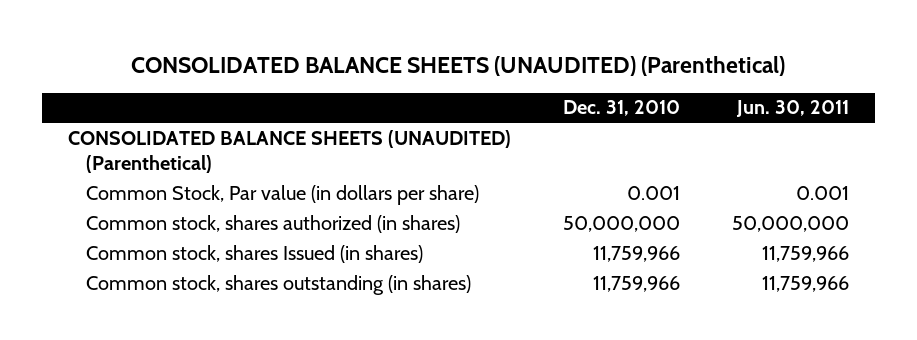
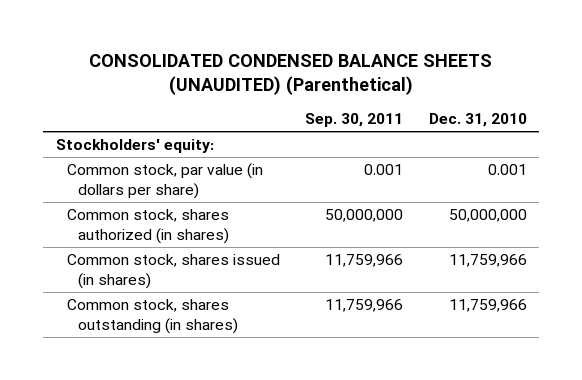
- CONSOLIDATED BALANCE SHEETS (UNAUDITED) (Parenthetical)
+ CONSOLIDATED CONDENSED BALANCE SHEETS (UNAUDITED) (Parenthetical)
- | Dec. 31, 2010 | Jun. 30, 2011
+ | Sep. 30, 2011 | Dec. 31, 2010
- CONSOLIDATED BALANCE SHEETS (UNAUDITED) (Parenthetical)
- Common Stock, Par value (in dollars per share) | 0.001 | 0.001
+ Stockholders' equity:
+ Common stock, par value (in dollars per share) | 0.001 | 0.001
- Common stock, shares Issued (in shares) | 11,759,966 | 11,759,966
+ Common stock, shares issued (in shares) | 11,759,966 | 11,759,966

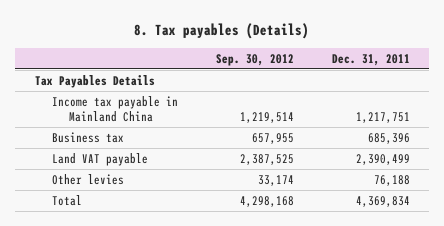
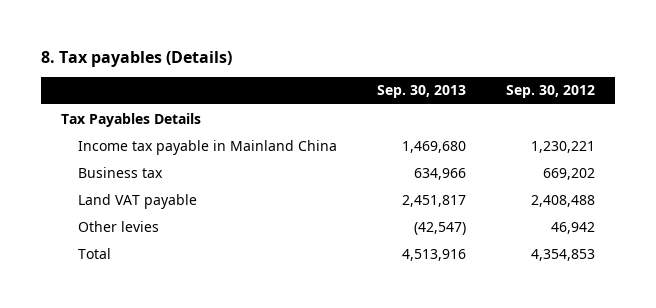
- | Sep. 30, 2012 | Dec. 31, 2011
+ | Sep. 30, 2013 | Sep. 30, 2012
- Income tax payable in Mainland China | 1,219,514 | 1,217,751
- Business tax | 657,955 | 685,396
- Land VAT payable | 2,387,525 | 2,390,499
- Other levies | 33,174 | 76,188
- Total | 4,298,168 | 4,369,834
+ Income tax payable in Mainland China | 1,469,680 | 1,230,221
+ Business tax | 634,966 | 669,202
+ Land VAT payable | 2,451,817 | 2,408,488
+ Other levies | (42,547) | 46,942
+ Total | 4,513,916 | 4,354,853

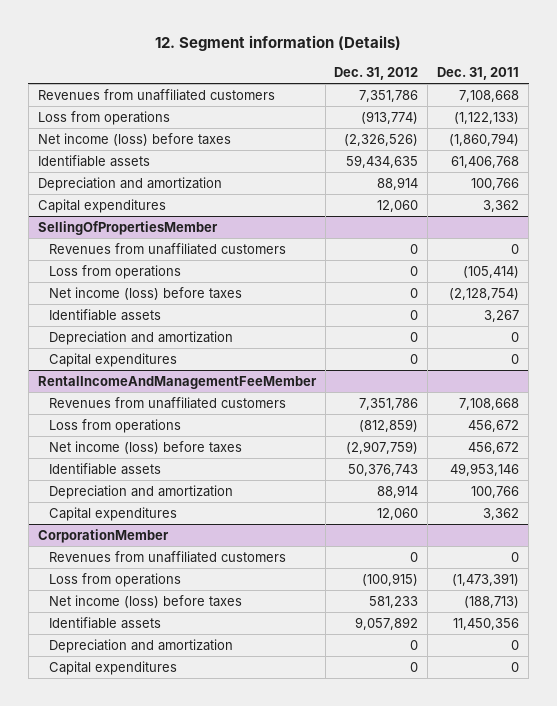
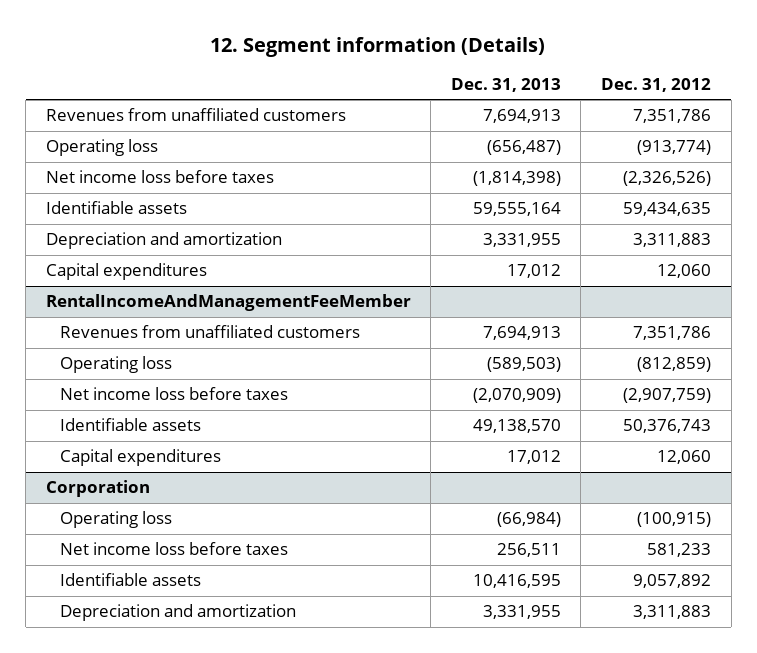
- | Dec. 31, 2012 | Dec. 31, 2011
+ | Dec. 31, 2013 | Dec. 31, 2012
- Loss from operations | (913,774) | (1,122,133)
- Net income (loss) before taxes | (2,326,526) | (1,860,794)
+ Operating loss | (656,487) | (913,774)
+ Net income loss before taxes | (1,814,398) | (2,326,526)
- Depreciation and amortization | 88,914 | 100,766
+ Depreciation and amortization | 3,331,955 | 3,311,883
- SellingOfPropertiesMember
- Revenues from unaffiliated customers | 0 | 0
- Loss from operations | 0 | (105,414)
- Net income (loss) before taxes | 0 | (2,128,754)
- Identifiable assets | 0 | 3,267
- Depreciation and amortization | 0 | 0
- Capital expenditures | 0 | 0
@ RentalIncomeAndManagementFeeMember
- Loss from operations | (812,859) | 456,672
- Net income (loss) before taxes | (2,907,759) | 456,672
+ Operating loss | (589,503) | (812,859)
+ Net income loss before taxes | (2,070,909) | (2,907,759)
- Depreciation and amortization | 88,914 | 100,766
- CorporationMember
- Revenues from unaffiliated customers | 0 | 0
- Loss from operations | (100,915) | (1,473,391)
- Net income (loss) before taxes | 581,233 | (188,713)
+ Corporation
+ Operating loss | (66,984) | (100,915)
+ Net income loss before taxes | 256,511 | 581,233
- Depreciation and amortization | 0 | 0
- Capital expenditures | 0 | 0
+ Depreciation and amortization | 3,331,955 | 3,311,883

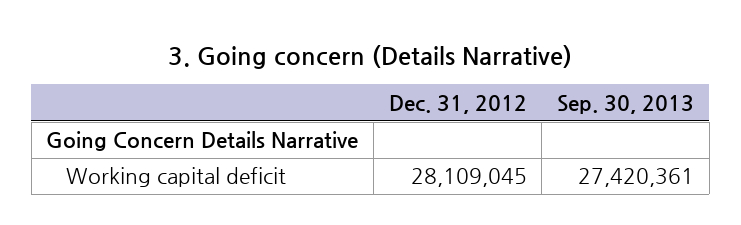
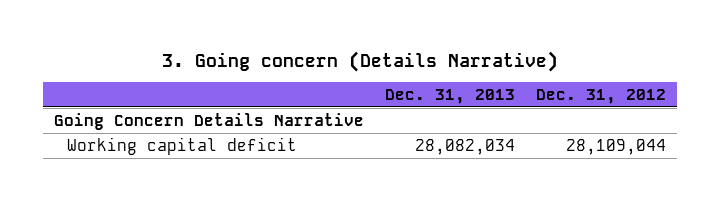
- | Dec. 31, 2012 | Sep. 30, 2013
+ | Dec. 31, 2013 | Dec. 31, 2012
- Working capital deficit | 28,109,045 | 27,420,361
+ Working capital deficit | 28,082,034 | 28,109,044

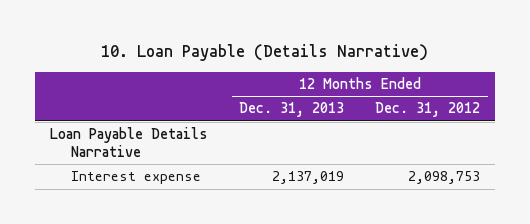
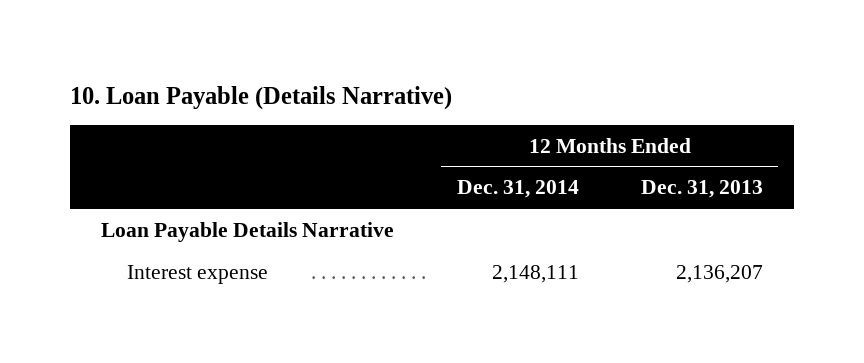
- | 12 Months Ended Dec. 31, 2013 | 12 Months Ended Dec. 31, 2012
+ | 12 Months Ended Dec. 31, 2014 | 12 Months Ended Dec. 31, 2013
- Interest expense | 2,137,019 | 2,098,753
+ Interest expense | 2,148,111 | 2,136,207

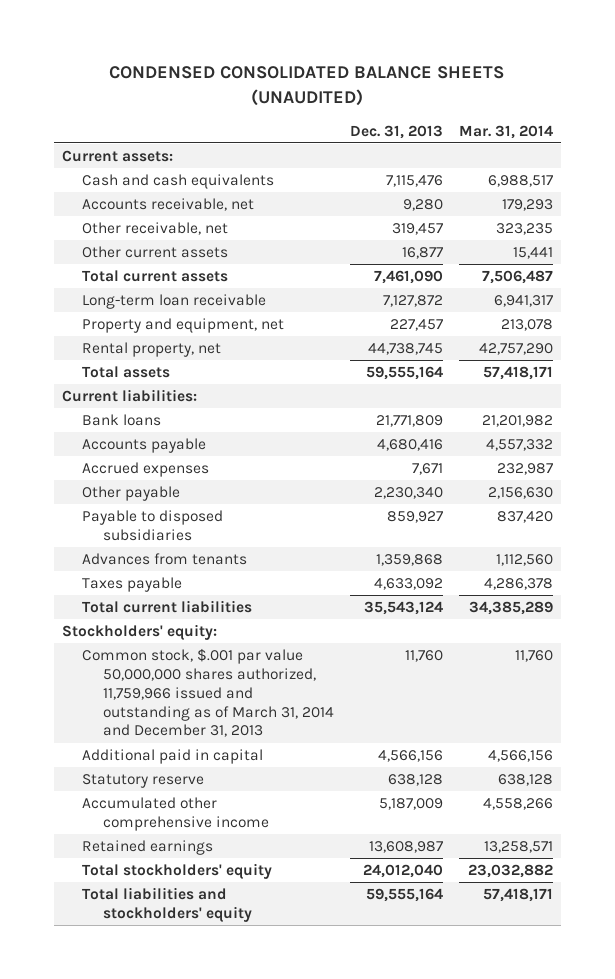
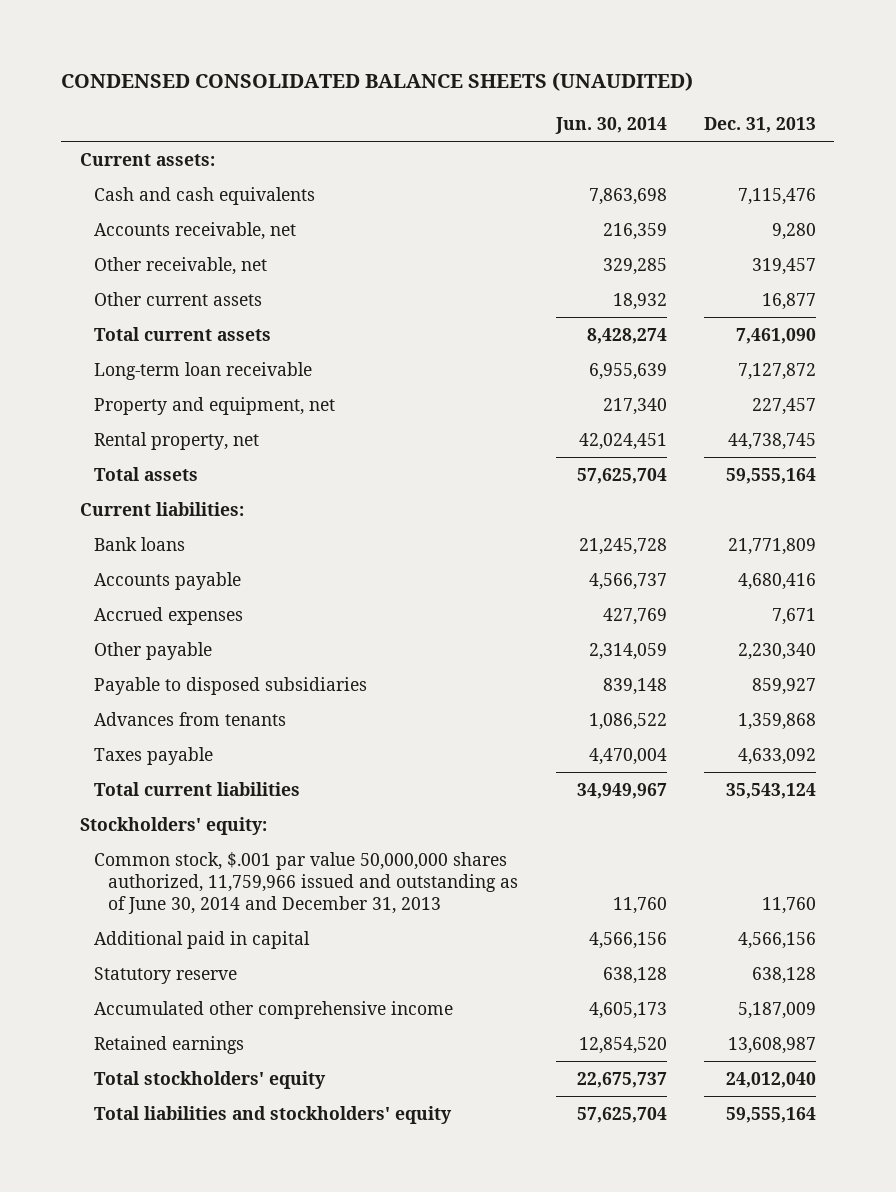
- | Dec. 31, 2013 | Mar. 31, 2014
+ | Jun. 30, 2014 | Dec. 31, 2013
- Common stock, $.001 par value 50,000,000 shares authorized, 11,759,966 issued and outstanding as of March 31, 2014 and December 31, 2013 | 11,760 | 11,760
+ Common stock, $.001 par value 50,000,000 shares authorized, 11,759,966 issued and outstanding as of June 30, 2014 and December 31, 2013 | 11,760 | 11,760

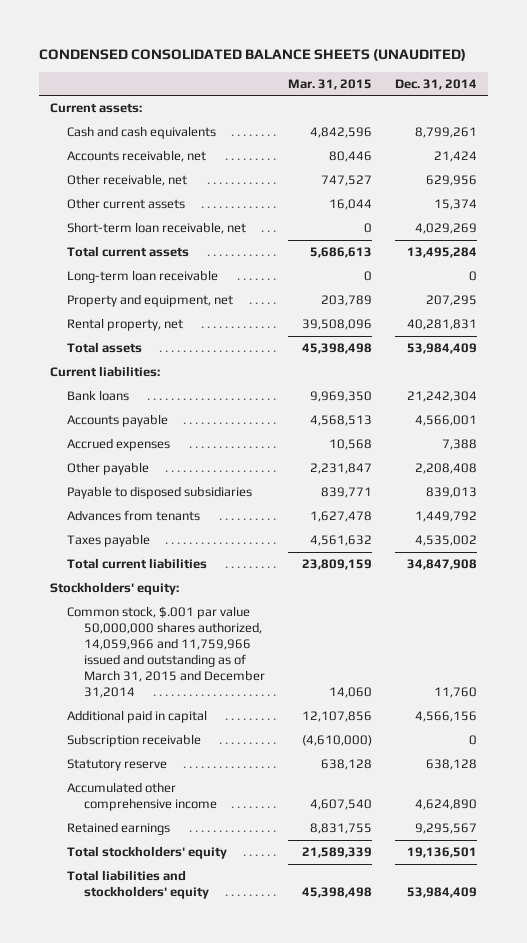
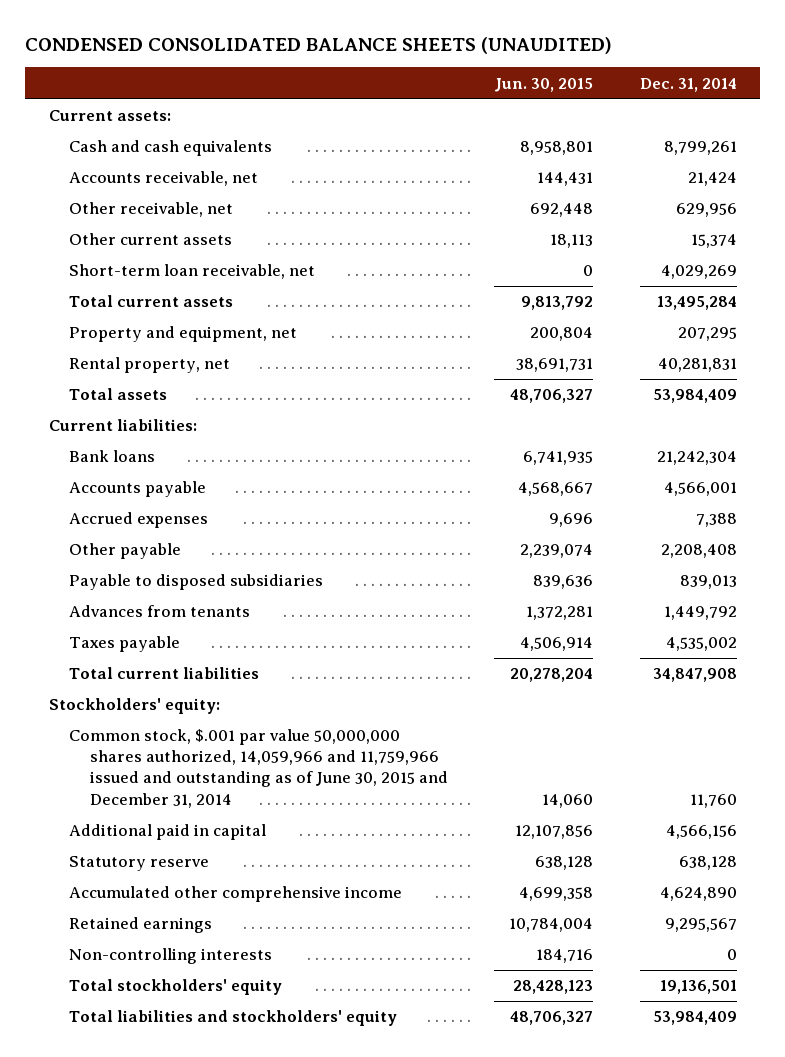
- | Mar. 31, 2015 | Dec. 31, 2014
+ | Jun. 30, 2015 | Dec. 31, 2014
- Long-term loan receivable | 0 | 0
- Common stock, $.001 par value 50,000,000 shares authorized, 14,059,966 and 11,759,966 issued and outstanding as of March 31, 2015 and December 31,2014 | 14,060 | 11,760
+ Common stock, $.001 par value 50,000,000 shares authorized, 14,059,966 and 11,759,966 issued and outstanding as of June 30, 2015 and December 31, 2014 | 14,060 | 11,760
- Subscription receivable | (4,610,000) | 0
+ Non-controlling interests | 184,716 | 0

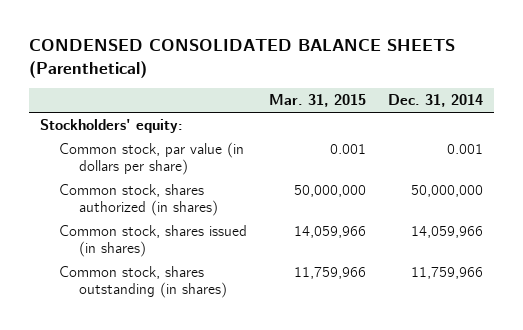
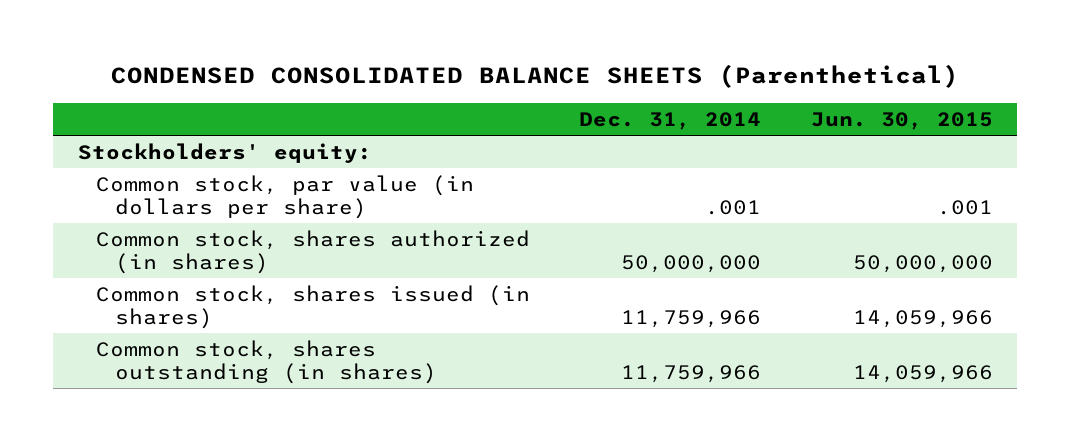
- | Mar. 31, 2015 | Dec. 31, 2014
+ | Dec. 31, 2014 | Jun. 30, 2015
- Common stock, par value (in dollars per share) | 0.001 | 0.001
+ Common stock, par value (in dollars per share) | .001 | .001
- Common stock, shares issued (in shares) | 14,059,966 | 14,059,966
+ Common stock, shares issued (in shares) | 11,759,966 | 14,059,966

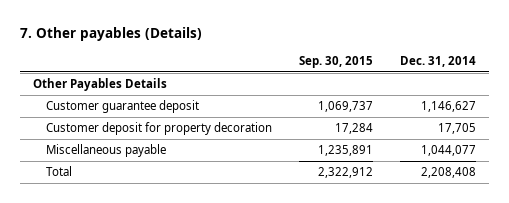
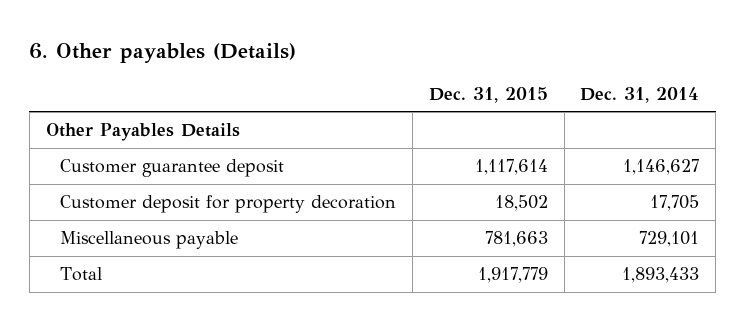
- 7. Other payables (Details)
+ 6. Other payables (Details)
- | Sep. 30, 2015 | Dec. 31, 2014
+ | Dec. 31, 2015 | Dec. 31, 2014
- Miscellaneous payable | 1,235,891 | 1,044,077
- Total | 2,322,912 | 2,208,408
+ Miscellaneous payable | 781,663 | 729,101
+ Total | 1,917,779 | 1,893,433

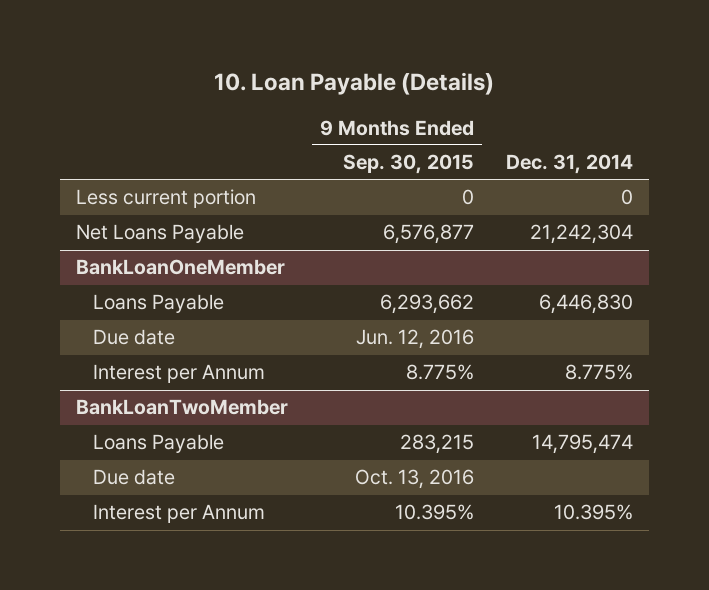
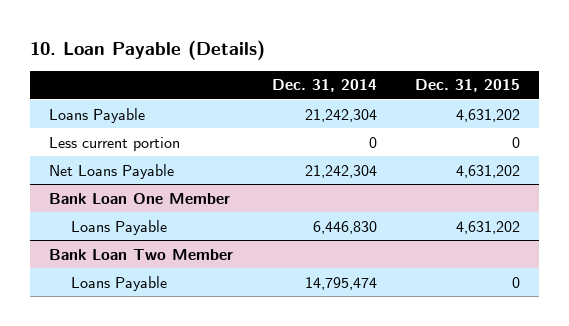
- | 9 Months Ended Sep. 30, 2015 | Dec. 31, 2014
+ | Dec. 31, 2014 | Dec. 31, 2015
+ Loans Payable | 21,242,304 | 4,631,202
- BankLoanOneMember
+ Bank Loan One Member
- Due date | Jun. 12, 2016 |
- Interest per Annum | 8.775% | 8.775%
- BankLoanTwoMember
+ Bank Loan Two Member
- Due date | Oct. 13, 2016 |
- Interest per Annum | 10.395% | 10.395%

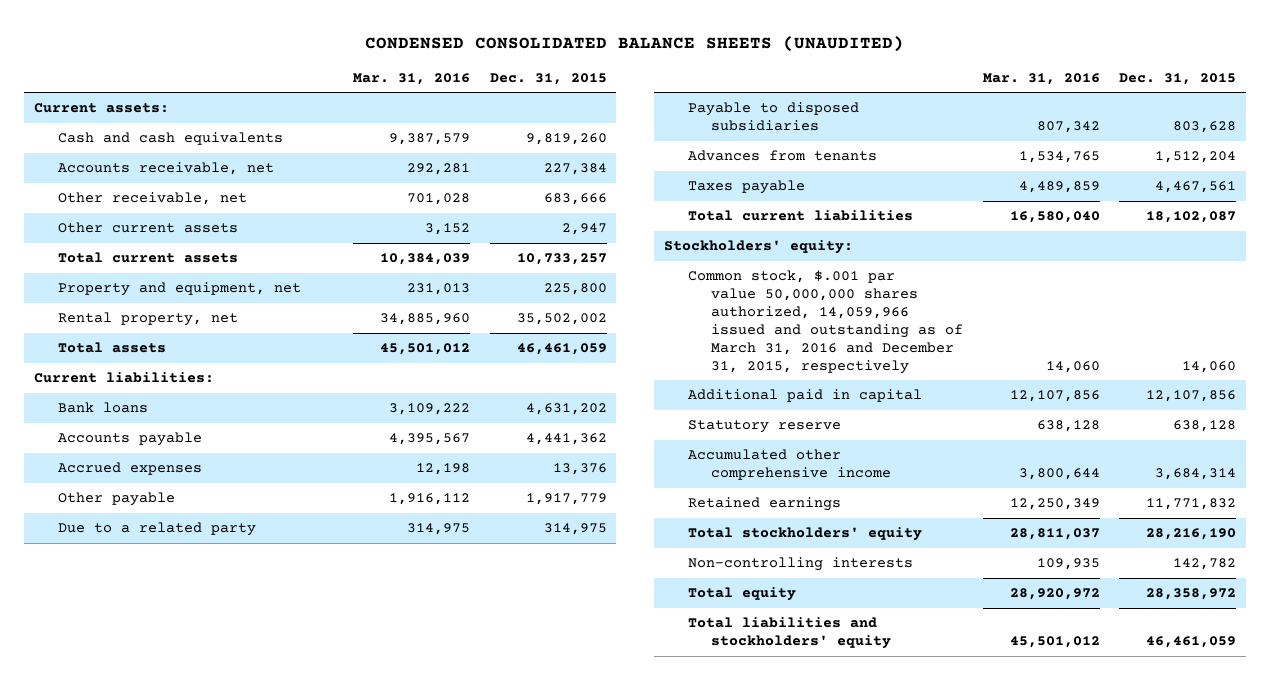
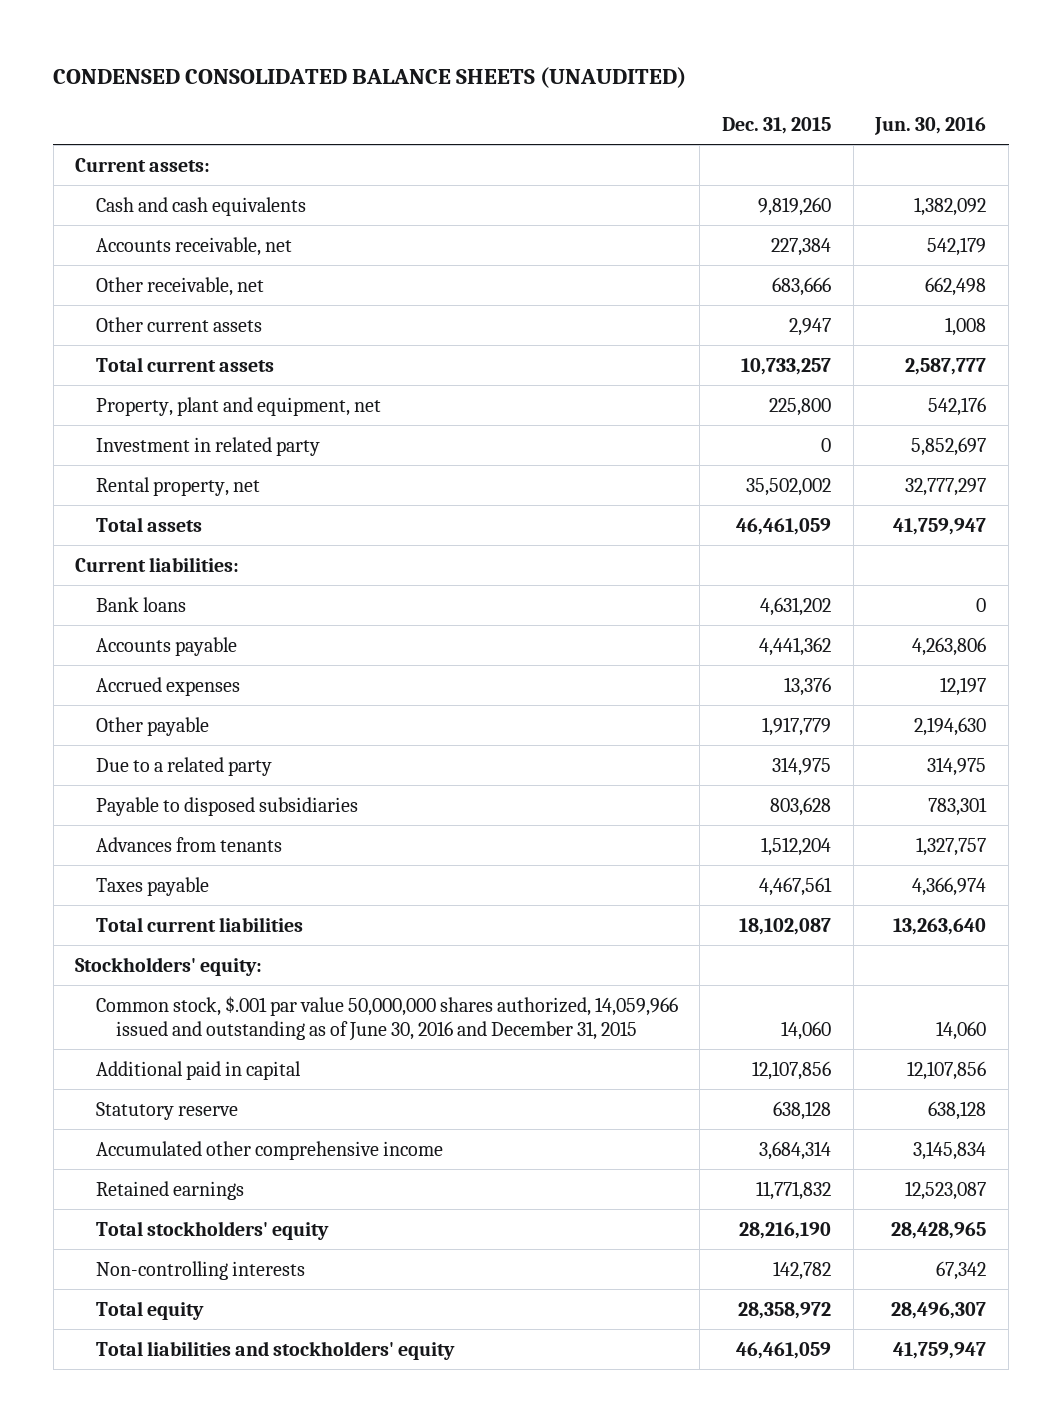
- | Mar. 31, 2016 | Dec. 31, 2015
+ | Dec. 31, 2015 | Jun. 30, 2016
- Property and equipment, net | 231,013 | 225,800
+ Property, plant and equipment, net | 225,800 | 542,176
+ Investment in related party | 0 | 5,852,697
- Common stock, $.001 par value 50,000,000 shares authorized, 14,059,966 issued and outstanding as of March 31, 2016 and December 31, 2015, respectively | 14,060 | 14,060
+ Common stock, $.001 par value 50,000,000 shares authorized, 14,059,966 issued and outstanding as of June 30, 2016 and December 31, 2015 | 14,060 | 14,060

